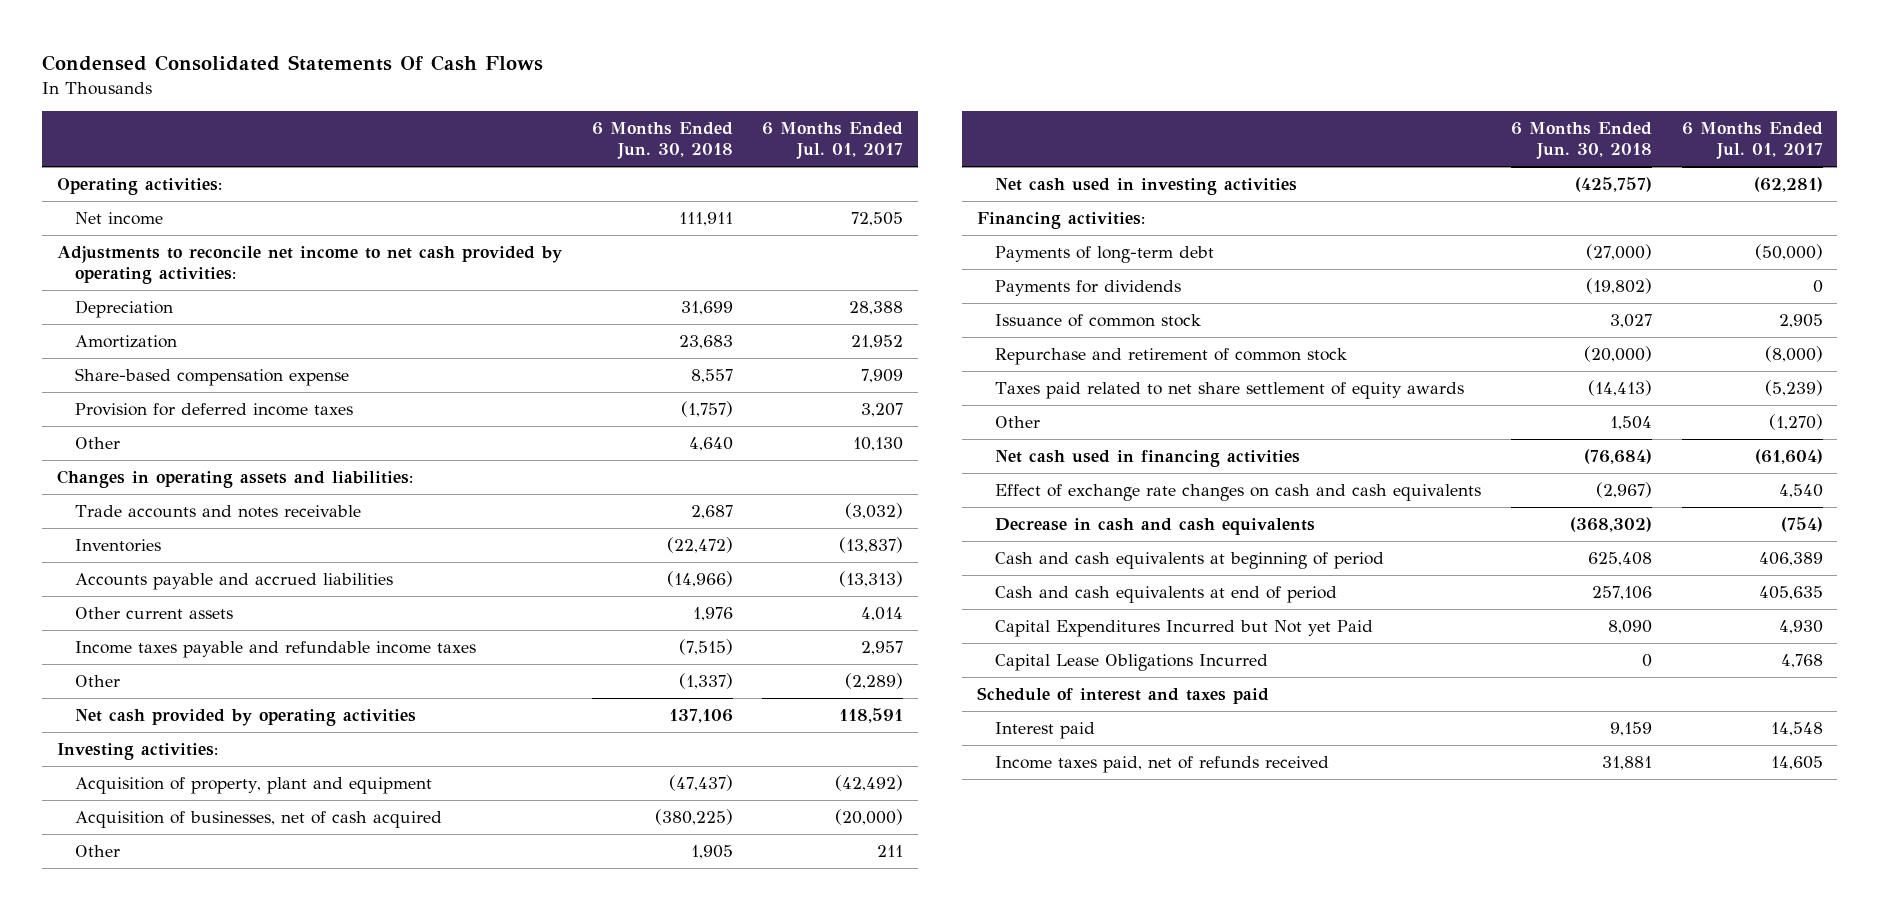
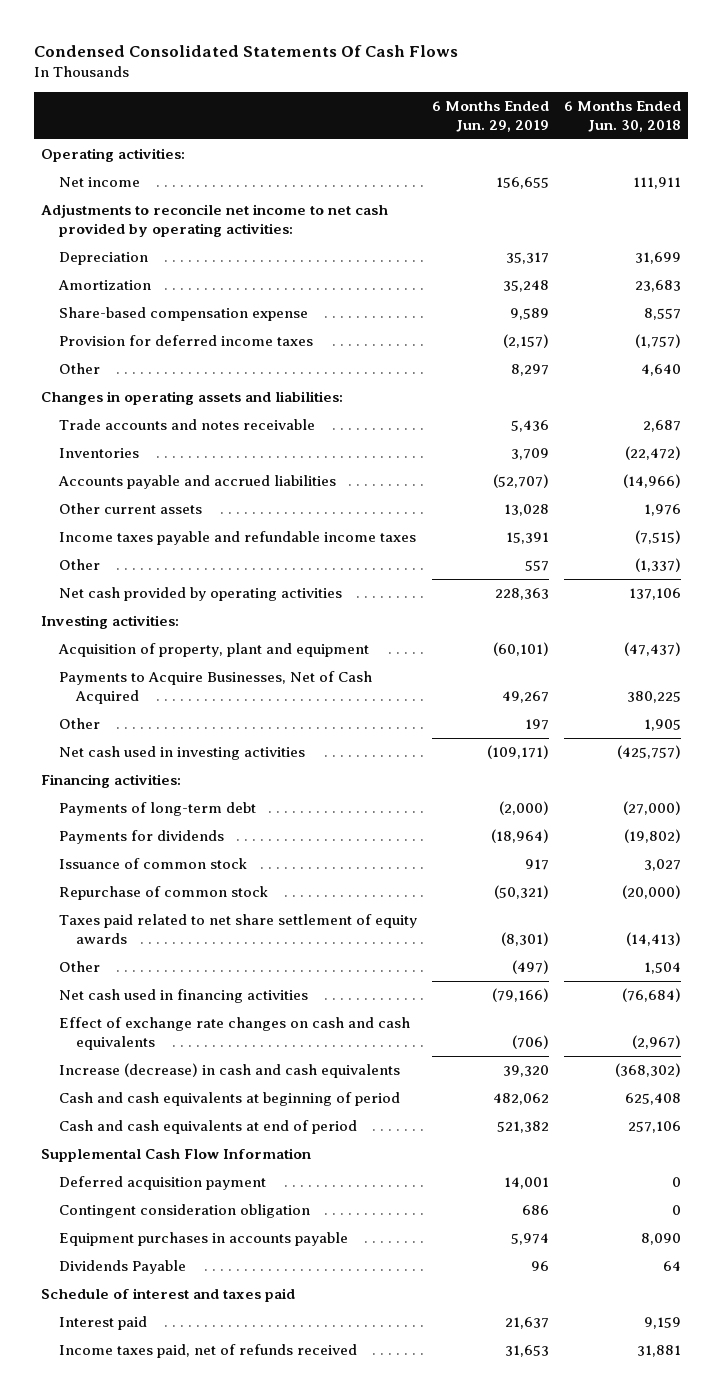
- | 6 Months Ended Jun. 30, 2018 | 6 Months Ended Jul. 01, 2017
+ | 6 Months Ended Jun. 29, 2019 | 6 Months Ended Jun. 30, 2018
- Acquisition of businesses, net of cash acquired | (380,225) | (20,000)
+ Payments to Acquire Businesses, Net of Cash Acquired | 49,267 | 380,225
- Repurchase and retirement of common stock | (20,000) | (8,000)
+ Repurchase of common stock | (50,321) | (20,000)
- Decrease in cash and cash equivalents | (368,302) | (754)
+ Increase (decrease) in cash and cash equivalents | 39,320 | (368,302)
- Capital Expenditures Incurred but Not yet Paid | 8,090 | 4,930
- Capital Lease Obligations Incurred | 0 | 4,768
+ Supplemental Cash Flow Information
+ Deferred acquisition payment | 14,001 | 0
+ Contingent consideration obligation | 686 | 0
+ Equipment purchases in accounts payable | 5,974 | 8,090
+ Dividends Payable | 96 | 64

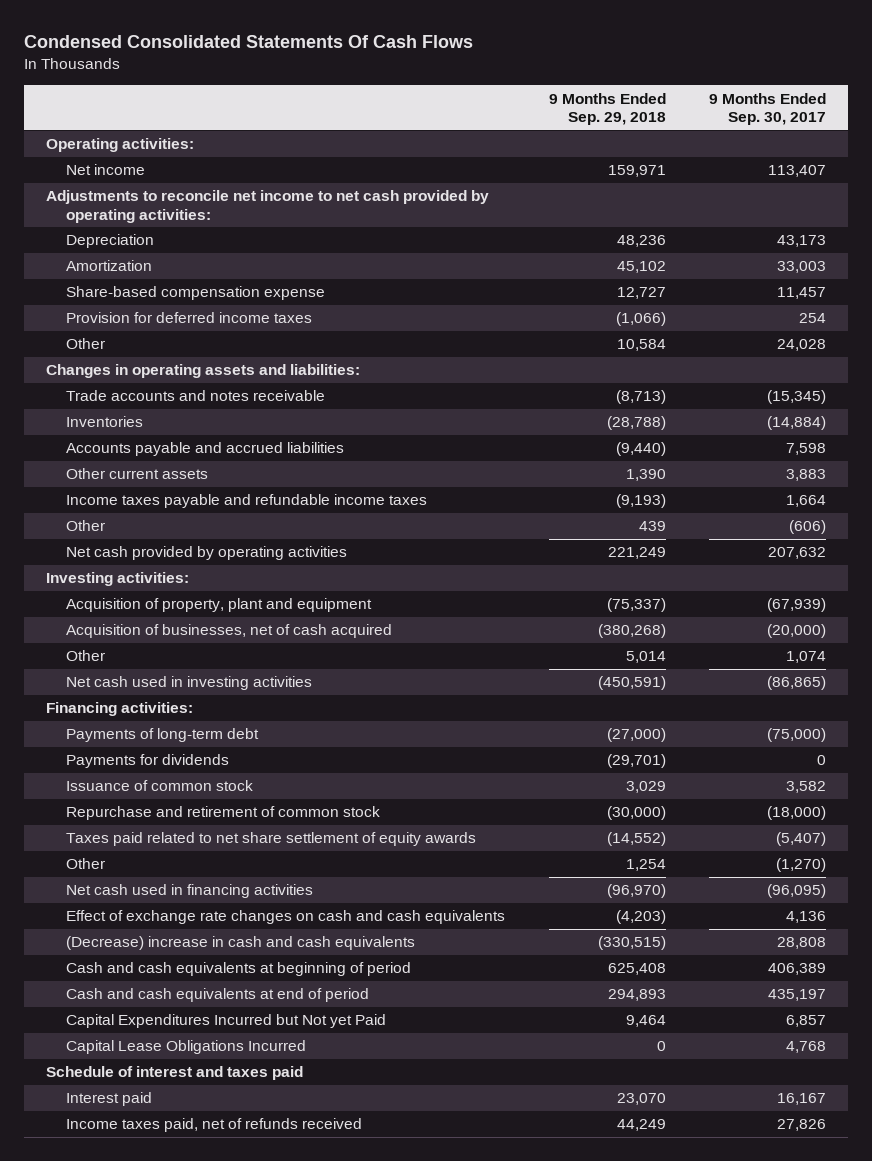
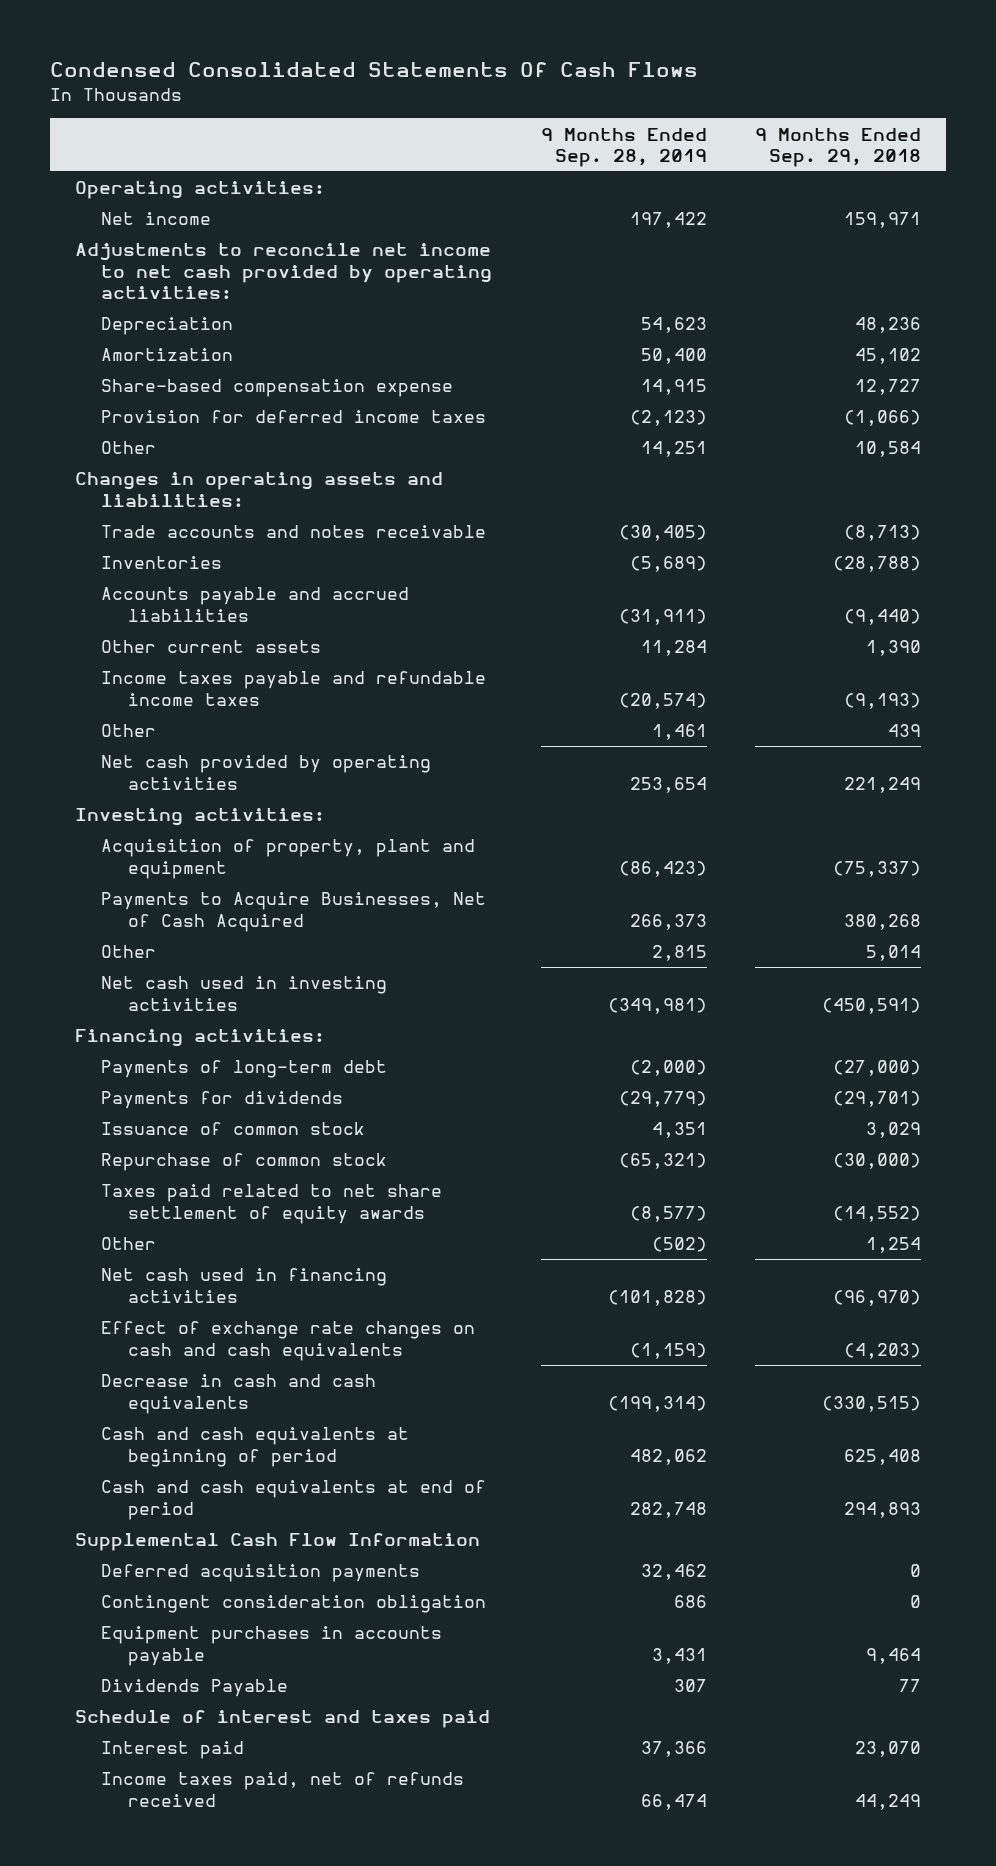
- | 9 Months Ended Sep. 29, 2018 | 9 Months Ended Sep. 30, 2017
+ | 9 Months Ended Sep. 28, 2019 | 9 Months Ended Sep. 29, 2018
- Acquisition of businesses, net of cash acquired | (380,268) | (20,000)
+ Payments to Acquire Businesses, Net of Cash Acquired | 266,373 | 380,268
- Repurchase and retirement of common stock | (30,000) | (18,000)
+ Repurchase of common stock | (65,321) | (30,000)
- (Decrease) increase in cash and cash equivalents | (330,515) | 28,808
+ Decrease in cash and cash equivalents | (199,314) | (330,515)
- Capital Expenditures Incurred but Not yet Paid | 9,464 | 6,857
- Capital Lease Obligations Incurred | 0 | 4,768
+ Supplemental Cash Flow Information
+ Deferred acquisition payments | 32,462 | 0
+ Contingent consideration obligation | 686 | 0
+ Equipment purchases in accounts payable | 3,431 | 9,464
+ Dividends Payable | 307 | 77

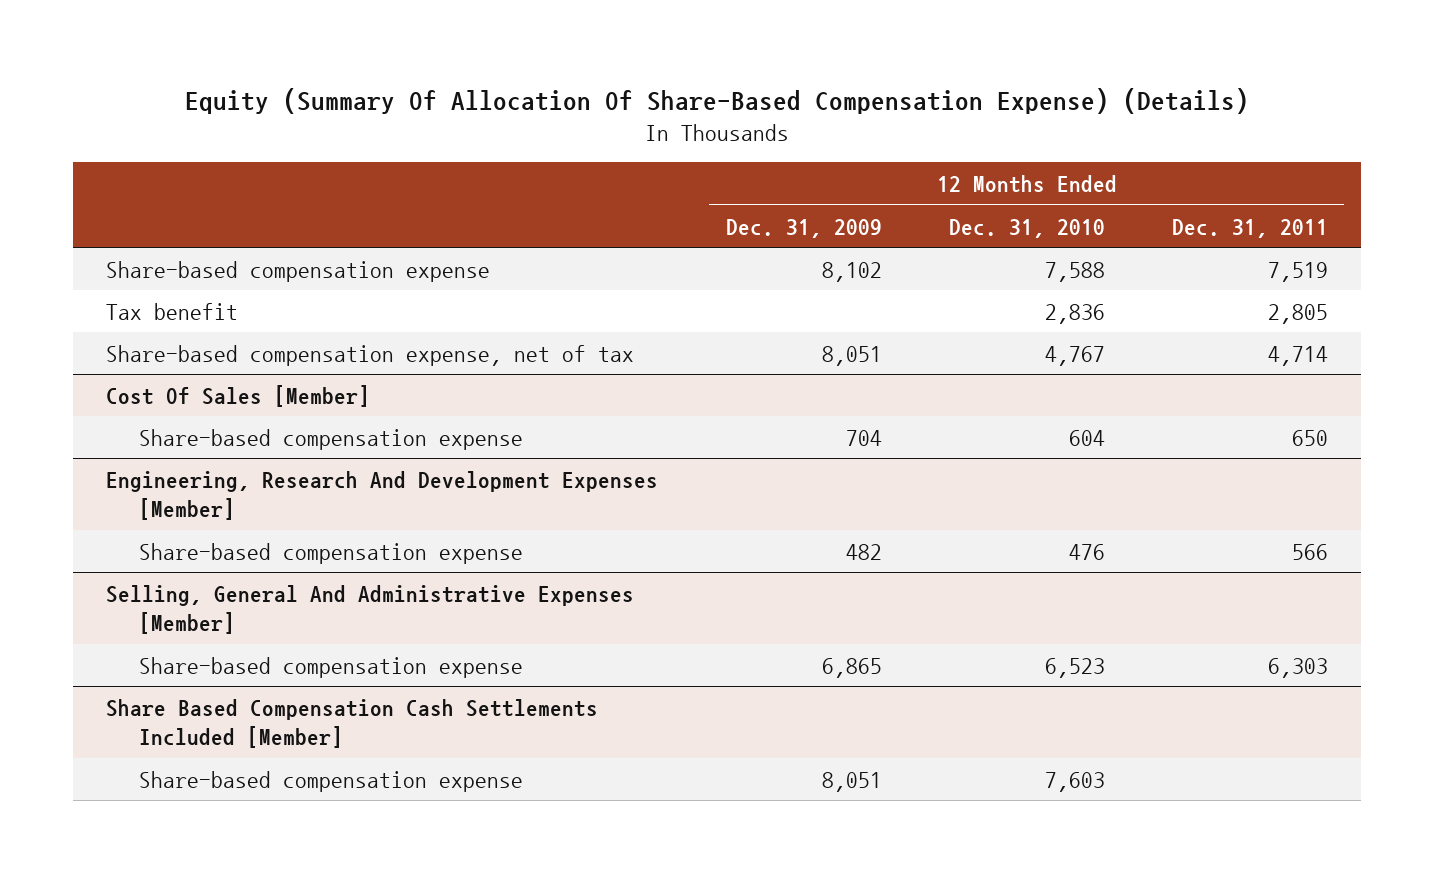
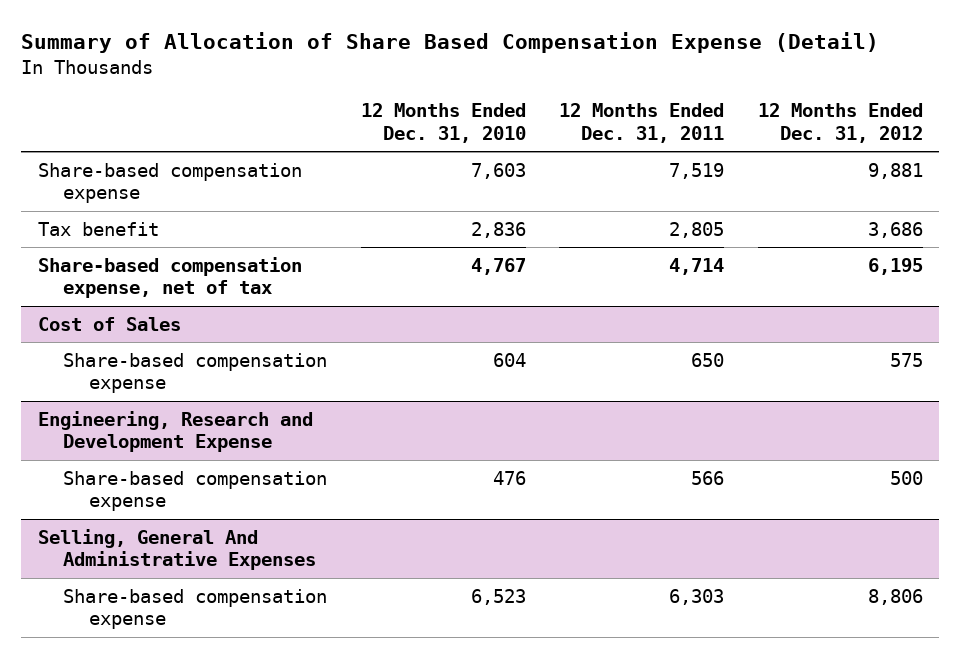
- Equity (Summary Of Allocation Of Share-Based Compensation Expense) (Details)
+ Summary of Allocation of Share Based Compensation Expense (Detail)
- | 12 Months Ended Dec. 31, 2009 | 12 Months Ended Dec. 31, 2010 | 12 Months Ended Dec. 31, 2011
+ | 12 Months Ended Dec. 31, 2010 | 12 Months Ended Dec. 31, 2011 | 12 Months Ended Dec. 31, 2012
- Share-based compensation expense | 8,102 | 7,588 | 7,519
+ Share-based compensation expense | 7,603 | 7,519 | 9,881
- Cost Of Sales [Member]
+ Cost of Sales
- Engineering, Research And Development Expenses [Member]
+ Engineering, Research and Development Expense
- Selling, General And Administrative Expenses [Member]
+ Selling, General And Administrative Expenses
- Share Based Compensation Cash Settlements Included [Member]
- Share-based compensation expense | 8,051 | 7,603 |

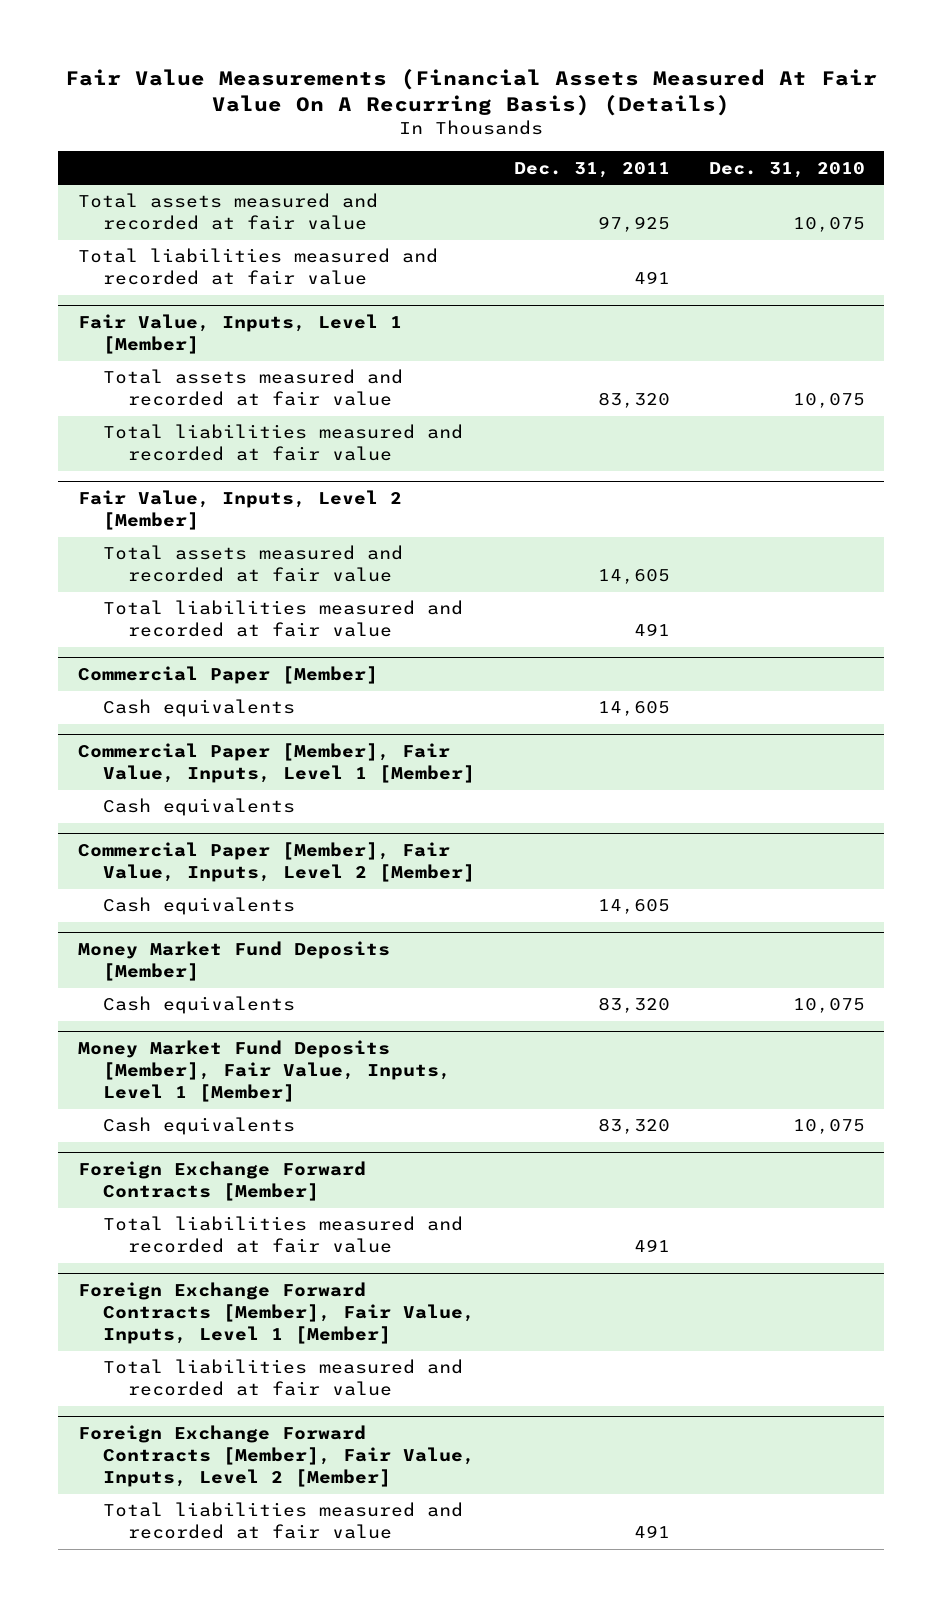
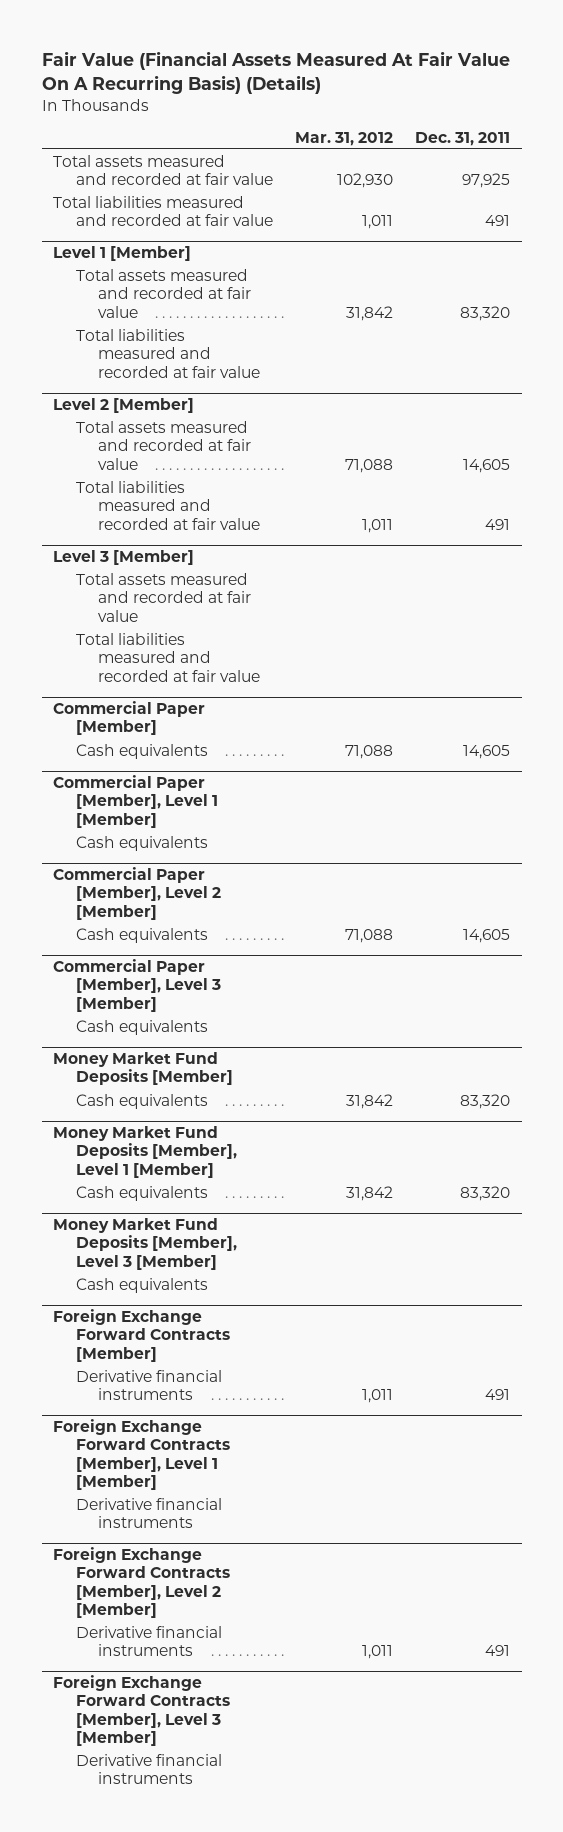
- Fair Value Measurements (Financial Assets Measured At Fair Value On A Recurring Basis) (Details)
+ Fair Value (Financial Assets Measured At Fair Value On A Recurring Basis) (Details)
- | Dec. 31, 2011 | Dec. 31, 2010
+ | Mar. 31, 2012 | Dec. 31, 2011
- Fair Value, Inputs, Level 1 [Member]
+ Level 1 [Member]
- Fair Value, Inputs, Level 2 [Member]
+ Level 2 [Member]
+ Level 3 [Member]
+ Total assets measured and recorded at fair value
+ Total liabilities measured and recorded at fair value
- Commercial Paper [Member], Fair Value, Inputs, Level 1 [Member]
+ Commercial Paper [Member], Level 1 [Member]
- Commercial Paper [Member], Fair Value, Inputs, Level 2 [Member]
+ Commercial Paper [Member], Level 2 [Member]
+ Commercial Paper [Member], Level 3 [Member]
+ Cash equivalents
- Money Market Fund Deposits [Member], Fair Value, Inputs, Level 1 [Member]
+ Money Market Fund Deposits [Member], Level 1 [Member]
+ Money Market Fund Deposits [Member], Level 3 [Member]
+ Cash equivalents
@ Foreign Exchange Forward Contracts [Member]
- Total liabilities measured and recorded at fair value | 491 |
- Foreign Exchange Forward Contracts [Member], Fair Value, Inputs, Level 1 [Member]
- Total liabilities measured and recorded at fair value
- Foreign Exchange Forward Contracts [Member], Fair Value, Inputs, Level 2 [Member]
- Total liabilities measured and recorded at fair value | 491 |
@ Foreign Exchange Forward Contracts [Member]
+ Derivative financial instruments | 1,011 | 491
+ Foreign Exchange Forward Contracts [Member], Level 1 [Member]
+ Derivative financial instruments
+ Foreign Exchange Forward Contracts [Member], Level 2 [Member]
+ Derivative financial instruments | 1,011 | 491
+ Foreign Exchange Forward Contracts [Member], Level 3 [Member]
+ Derivative financial instruments

